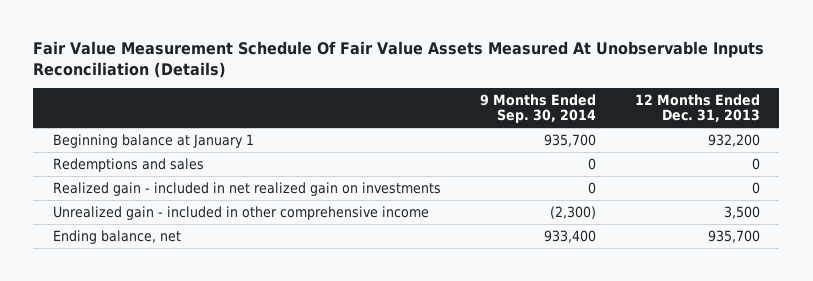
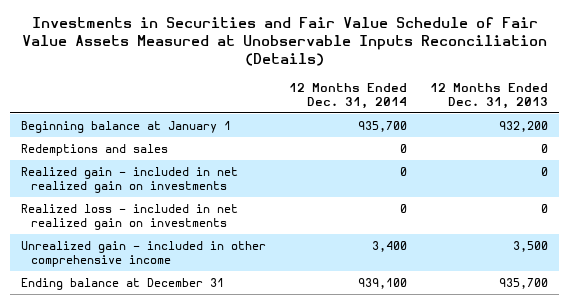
- Fair Value Measurement Schedule Of Fair Value Assets Measured At Unobservable Inputs Reconciliation (Details)
+ Investments in Securities and Fair Value Schedule of Fair Value Assets Measured at Unobservable Inputs Reconciliation (Details)
- | 9 Months Ended Sep. 30, 2014 | 12 Months Ended Dec. 31, 2013
+ | 12 Months Ended Dec. 31, 2014 | 12 Months Ended Dec. 31, 2013
+ Realized loss - included in net realized gain on investments | 0 | 0
- Ending balance, net | 933,400 | 935,700
+ Ending balance at December 31 | 939,100 | 935,700

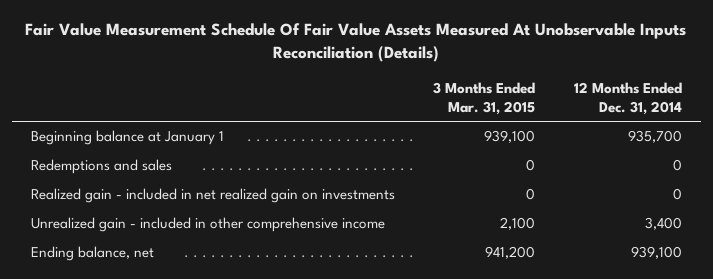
- Investments in Securities and Fair Value Schedule of Fair Value Assets Measured at Unobservable Inputs Reconciliation (Details)
+ Fair Value Measurement Schedule Of Fair Value Assets Measured At Unobservable Inputs Reconciliation (Details)
- | 12 Months Ended Dec. 31, 2014 | 12 Months Ended Dec. 31, 2013
+ | 3 Months Ended Mar. 31, 2015 | 12 Months Ended Dec. 31, 2014
- Realized loss - included in net realized gain on investments | 0 | 0
- Ending balance at December 31 | 939,100 | 935,700
+ Ending balance, net | 941,200 | 939,100

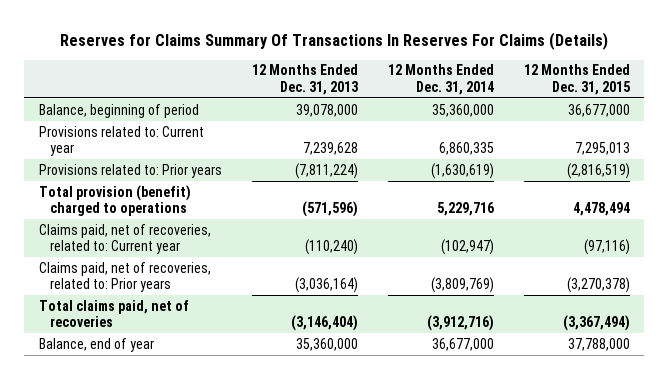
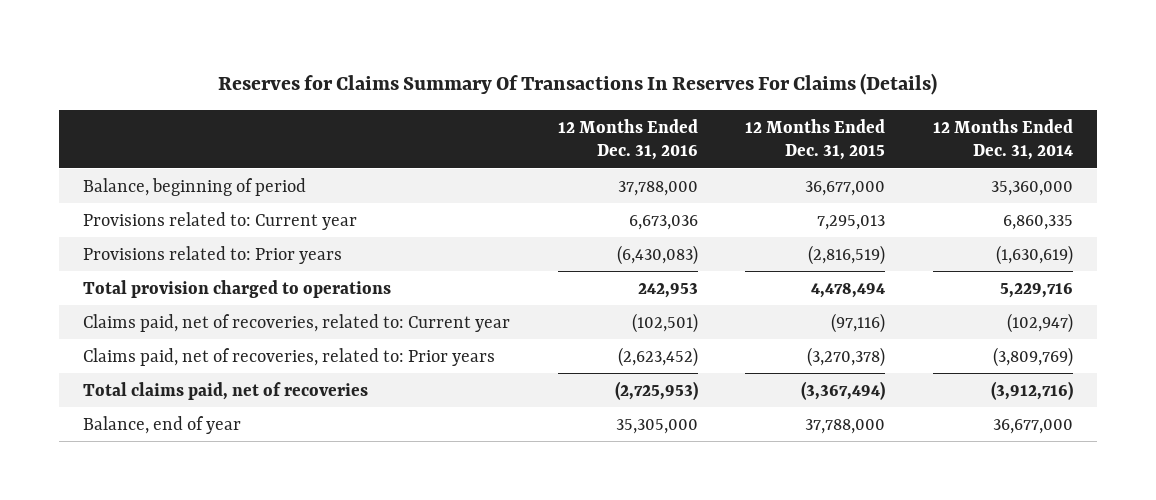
- | 12 Months Ended Dec. 31, 2013 | 12 Months Ended Dec. 31, 2014 | 12 Months Ended Dec. 31, 2015
+ | 12 Months Ended Dec. 31, 2016 | 12 Months Ended Dec. 31, 2015 | 12 Months Ended Dec. 31, 2014
- Total provision (benefit) charged to operations | (571,596) | 5,229,716 | 4,478,494
+ Total provision charged to operations | 242,953 | 4,478,494 | 5,229,716

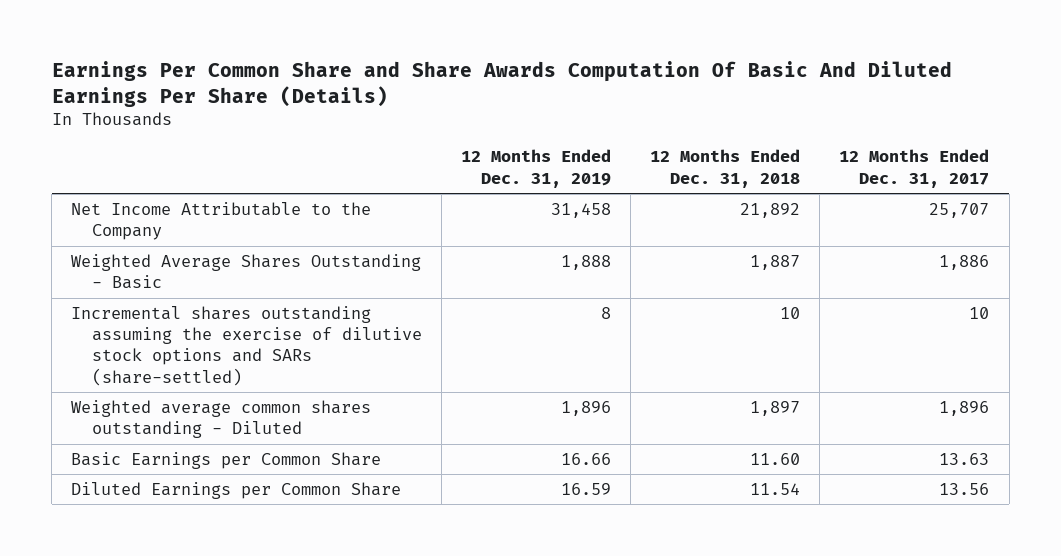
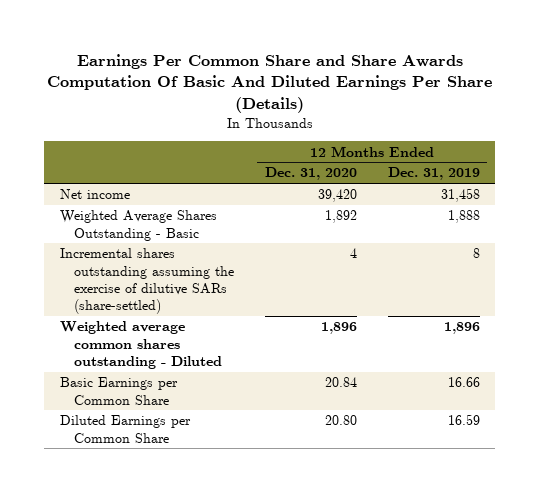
- | 12 Months Ended Dec. 31, 2019 | 12 Months Ended Dec. 31, 2018 | 12 Months Ended Dec. 31, 2017
+ | 12 Months Ended Dec. 31, 2020 | 12 Months Ended Dec. 31, 2019
- Net Income Attributable to the Company | 31,458 | 21,892 | 25,707
+ Net income | 39,420 | 31,458
- Incremental shares outstanding assuming the exercise of dilutive stock options and SARs (share-settled) | 8 | 10 | 10
+ Incremental shares outstanding assuming the exercise of dilutive SARs (share-settled) | 4 | 8

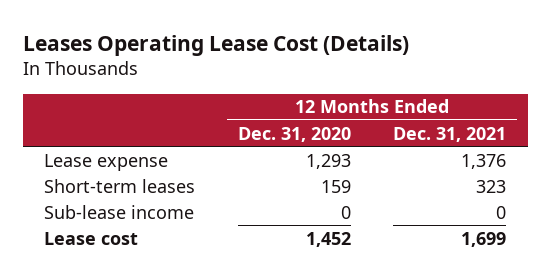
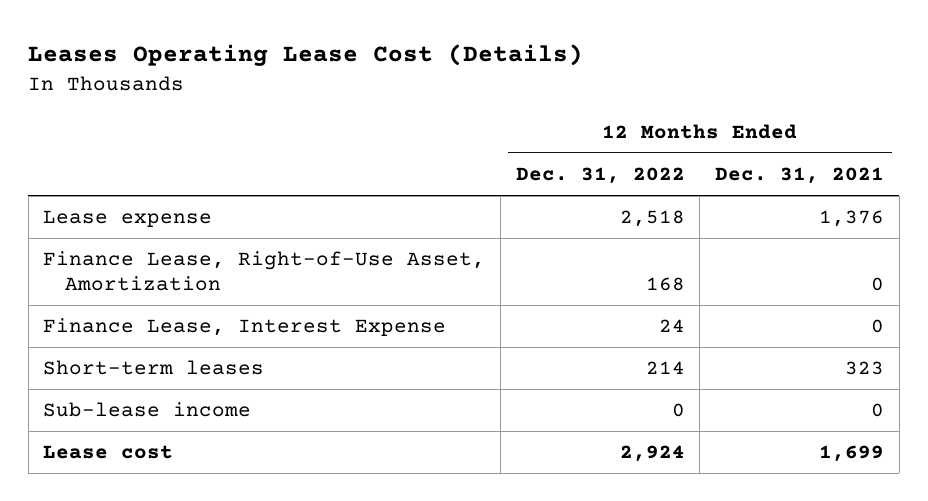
- | 12 Months Ended Dec. 31, 2020 | 12 Months Ended Dec. 31, 2021
+ | 12 Months Ended Dec. 31, 2022 | 12 Months Ended Dec. 31, 2021
+ Finance Lease, Right-of-Use Asset, Amortization | 168 | 0
+ Finance Lease, Interest Expense | 24 | 0

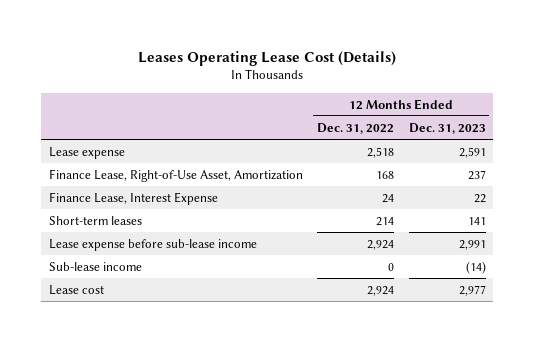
- | 12 Months Ended Dec. 31, 2022 | 12 Months Ended Dec. 31, 2021
+ | 12 Months Ended Dec. 31, 2022 | 12 Months Ended Dec. 31, 2023
+ Lease expense before sub-lease income | 2,924 | 2,991

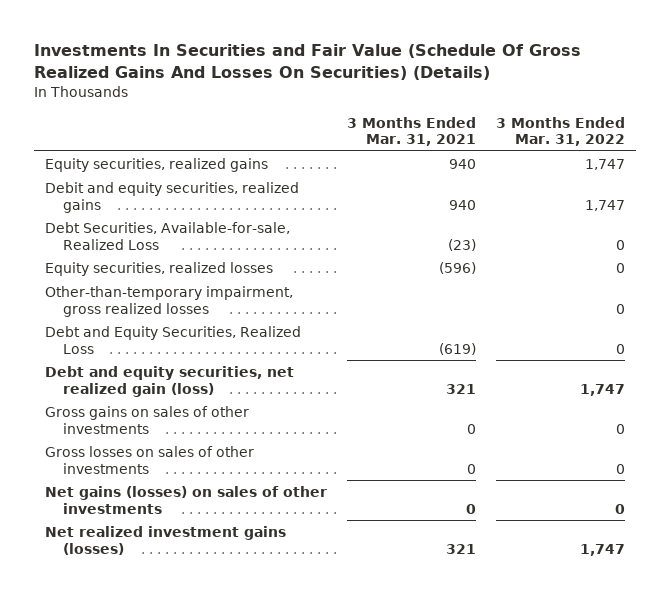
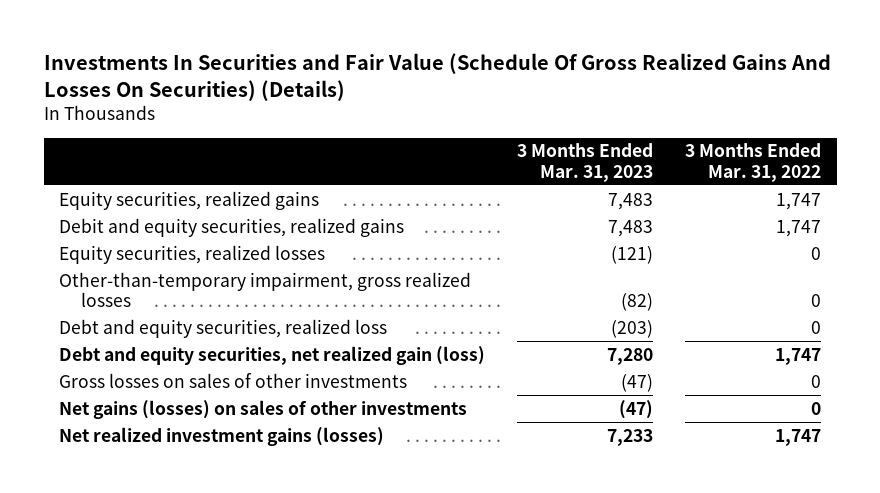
- | 3 Months Ended Mar. 31, 2021 | 3 Months Ended Mar. 31, 2022
+ | 3 Months Ended Mar. 31, 2023 | 3 Months Ended Mar. 31, 2022
- Debt Securities, Available-for-sale, Realized Loss | (23) | 0
- Debt and Equity Securities, Realized Loss | (619) | 0
+ Debt and equity securities, realized loss | (203) | 0
- Gross gains on sales of other investments | 0 | 0

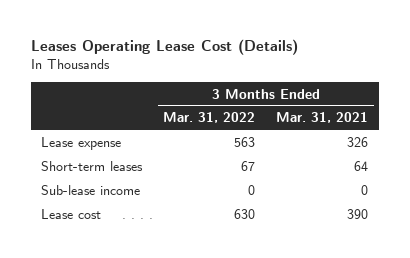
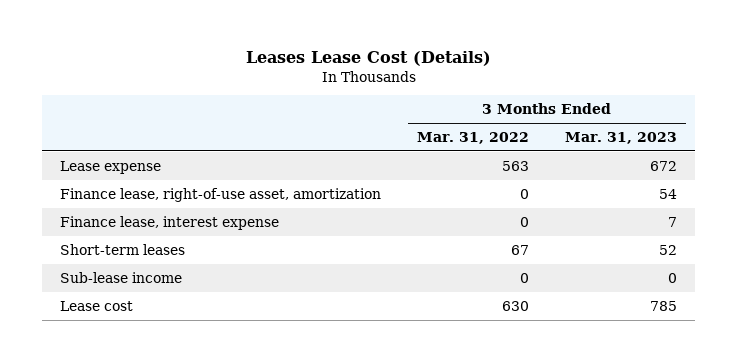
- Leases Operating Lease Cost (Details)
+ Leases Lease Cost (Details)
- | 3 Months Ended Mar. 31, 2022 | 3 Months Ended Mar. 31, 2021
+ | 3 Months Ended Mar. 31, 2022 | 3 Months Ended Mar. 31, 2023
+ Finance lease, right-of-use asset, amortization | 0 | 54
+ Finance lease, interest expense | 0 | 7

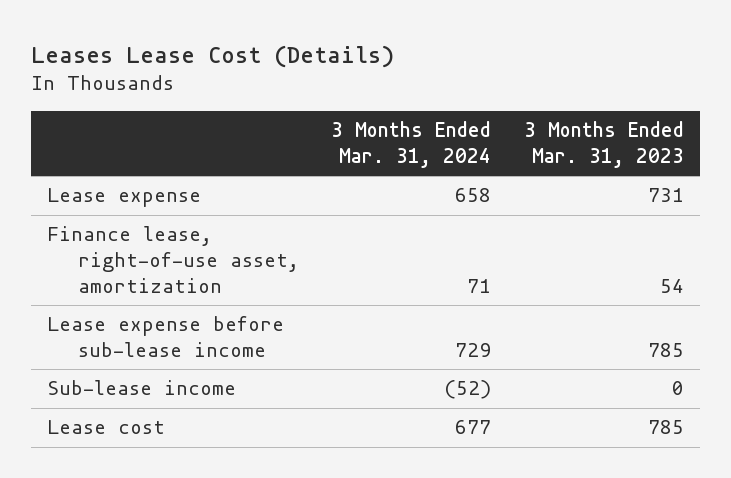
- | 3 Months Ended Mar. 31, 2022 | 3 Months Ended Mar. 31, 2023
+ | 3 Months Ended Mar. 31, 2024 | 3 Months Ended Mar. 31, 2023
- Lease expense | 563 | 672
+ Lease expense | 658 | 731
- Finance lease, interest expense | 0 | 7
- Short-term leases | 67 | 52
+ Lease expense before sub-lease income | 729 | 785

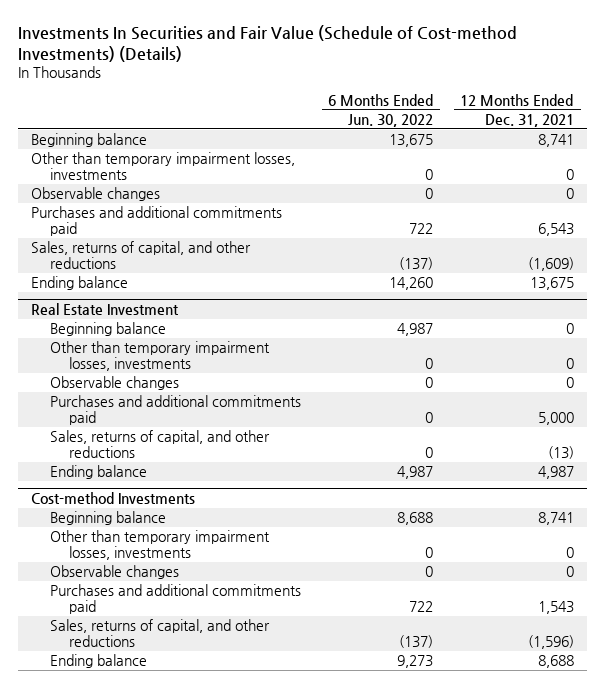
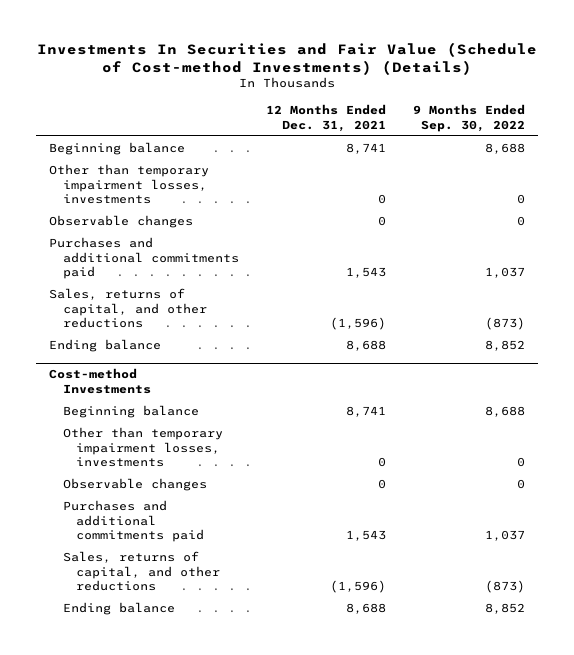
- | 6 Months Ended Jun. 30, 2022 | 12 Months Ended Dec. 31, 2021
+ | 12 Months Ended Dec. 31, 2021 | 9 Months Ended Sep. 30, 2022
- Purchases and additional commitments paid | 722 | 6,543
- Sales, returns of capital, and other reductions | (137) | (1,609)
- Ending balance | 14,260 | 13,675
- Real Estate Investment
- Beginning balance | 4,987 | 0
- Other than temporary impairment losses, investments | 0 | 0
- Observable changes | 0 | 0
- Purchases and additional commitments paid | 0 | 5,000
- Sales, returns of capital, and other reductions | 0 | (13)
- Ending balance | 4,987 | 4,987
+ Purchases and additional commitments paid | 1,543 | 1,037
+ Sales, returns of capital, and other reductions | (1,596) | (873)
+ Ending balance | 8,688 | 8,852

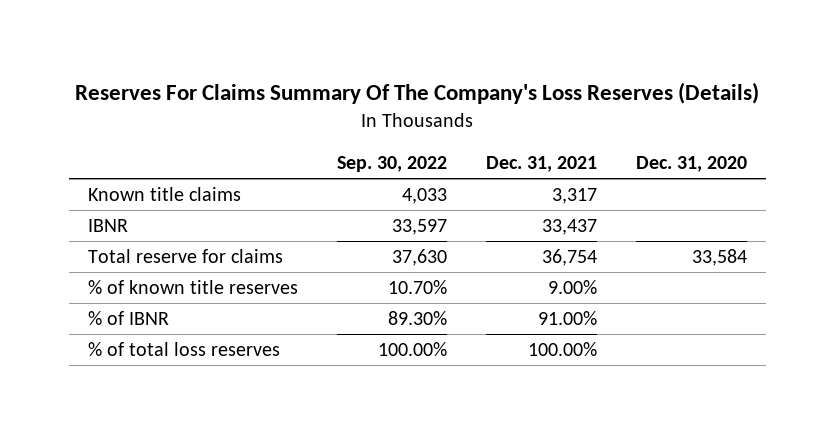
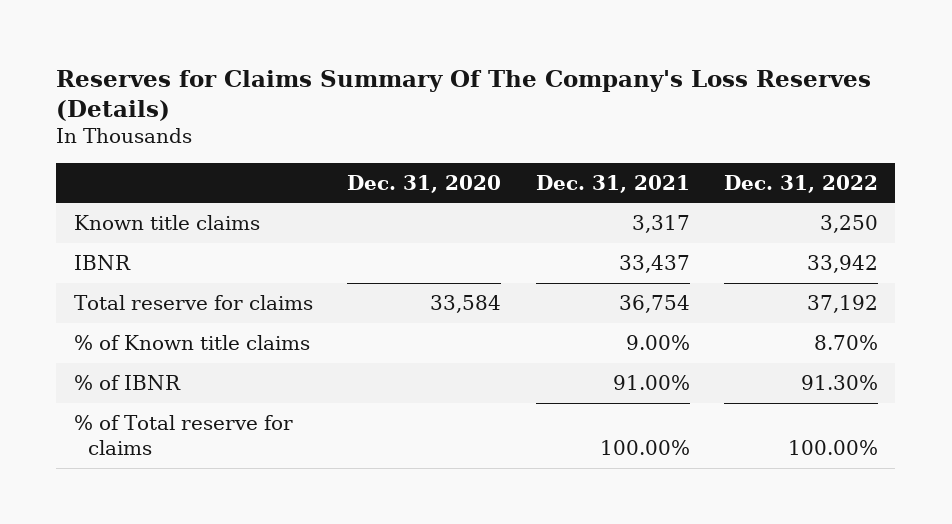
- Reserves For Claims Summary Of The Company's Loss Reserves (Details)
+ Reserves for Claims Summary Of The Company's Loss Reserves (Details)
- | Sep. 30, 2022 | Dec. 31, 2021 | Dec. 31, 2020
+ | Dec. 31, 2020 | Dec. 31, 2021 | Dec. 31, 2022
- % of known title reserves | 10.70% | 9.00% |
+ % of Known title claims | | 9.00% | 8.70%
- % of total loss reserves | 100.00% | 100.00% |
+ % of Total reserve for claims | | 100.00% | 100.00%

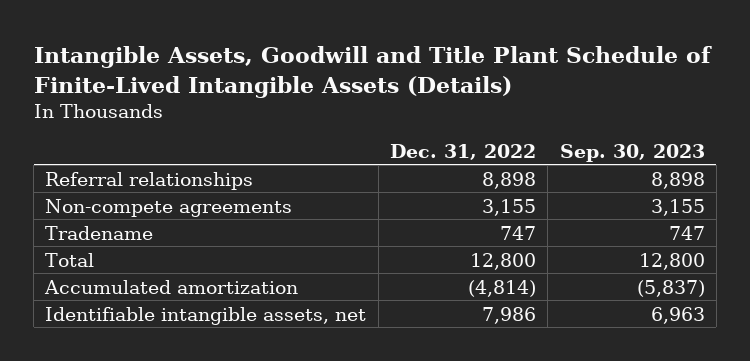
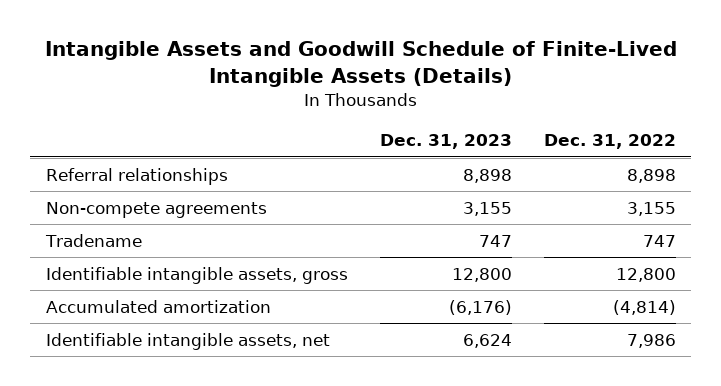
- Intangible Assets, Goodwill and Title Plant Schedule of Finite-Lived Intangible Assets (Details)
+ Intangible Assets and Goodwill Schedule of Finite-Lived Intangible Assets (Details)
- | Dec. 31, 2022 | Sep. 30, 2023
+ | Dec. 31, 2023 | Dec. 31, 2022
- Total | 12,800 | 12,800
+ Identifiable intangible assets, gross | 12,800 | 12,800

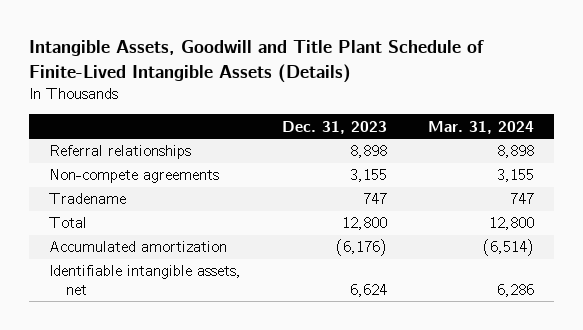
- Intangible Assets and Goodwill Schedule of Finite-Lived Intangible Assets (Details)
+ Intangible Assets, Goodwill and Title Plant Schedule of Finite-Lived Intangible Assets (Details)
- | Dec. 31, 2023 | Dec. 31, 2022
+ | Dec. 31, 2023 | Mar. 31, 2024
- Identifiable intangible assets, gross | 12,800 | 12,800
+ Total | 12,800 | 12,800

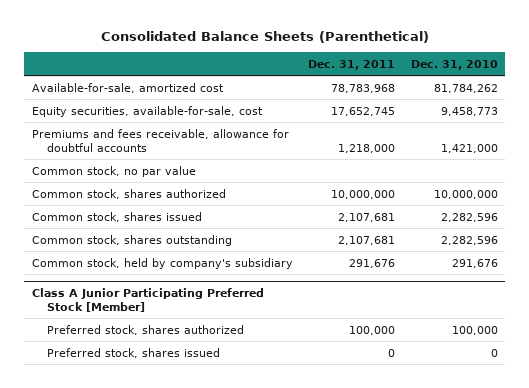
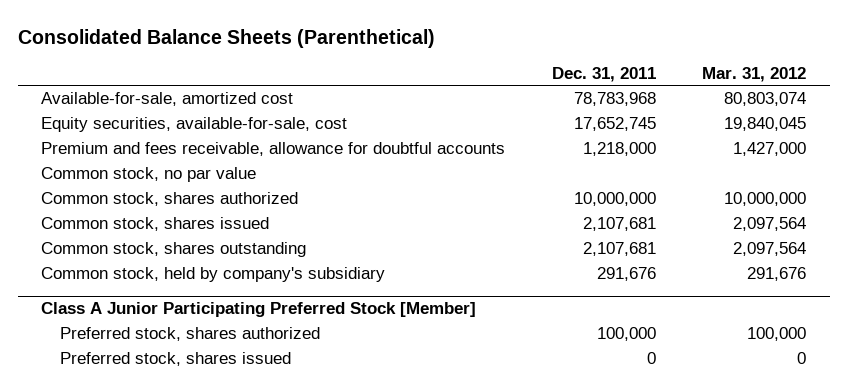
- | Dec. 31, 2011 | Dec. 31, 2010
+ | Dec. 31, 2011 | Mar. 31, 2012
- Premiums and fees receivable, allowance for doubtful accounts | 1,218,000 | 1,421,000
+ Premium and fees receivable, allowance for doubtful accounts | 1,218,000 | 1,427,000

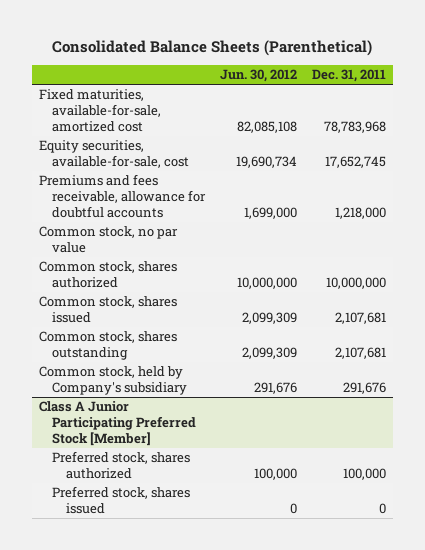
- | Dec. 31, 2011 | Mar. 31, 2012
+ | Jun. 30, 2012 | Dec. 31, 2011
- Available-for-sale, amortized cost | 78,783,968 | 80,803,074
+ Fixed maturities, available-for-sale, amortized cost | 82,085,108 | 78,783,968
- Premium and fees receivable, allowance for doubtful accounts | 1,218,000 | 1,427,000
+ Premiums and fees receivable, allowance for doubtful accounts | 1,699,000 | 1,218,000
- Common stock, held by company's subsidiary | 291,676 | 291,676
+ Common stock, held by Company's subsidiary | 291,676 | 291,676

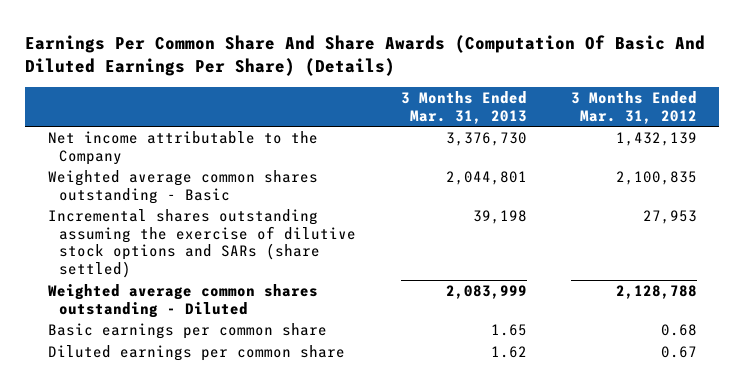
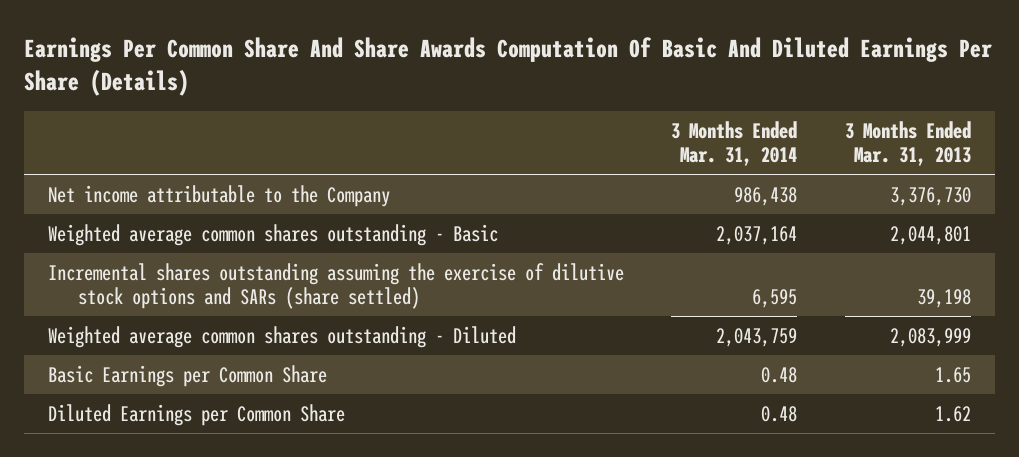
- Earnings Per Common Share And Share Awards (Computation Of Basic And Diluted Earnings Per Share) (Details)
+ Earnings Per Common Share And Share Awards Computation Of Basic And Diluted Earnings Per Share (Details)
- | 3 Months Ended Mar. 31, 2013 | 3 Months Ended Mar. 31, 2012
+ | 3 Months Ended Mar. 31, 2014 | 3 Months Ended Mar. 31, 2013
- Basic earnings per common share | 1.65 | 0.68
- Diluted earnings per common share | 1.62 | 0.67
+ Basic Earnings per Common Share | 0.48 | 1.65
+ Diluted Earnings per Common Share | 0.48 | 1.62

